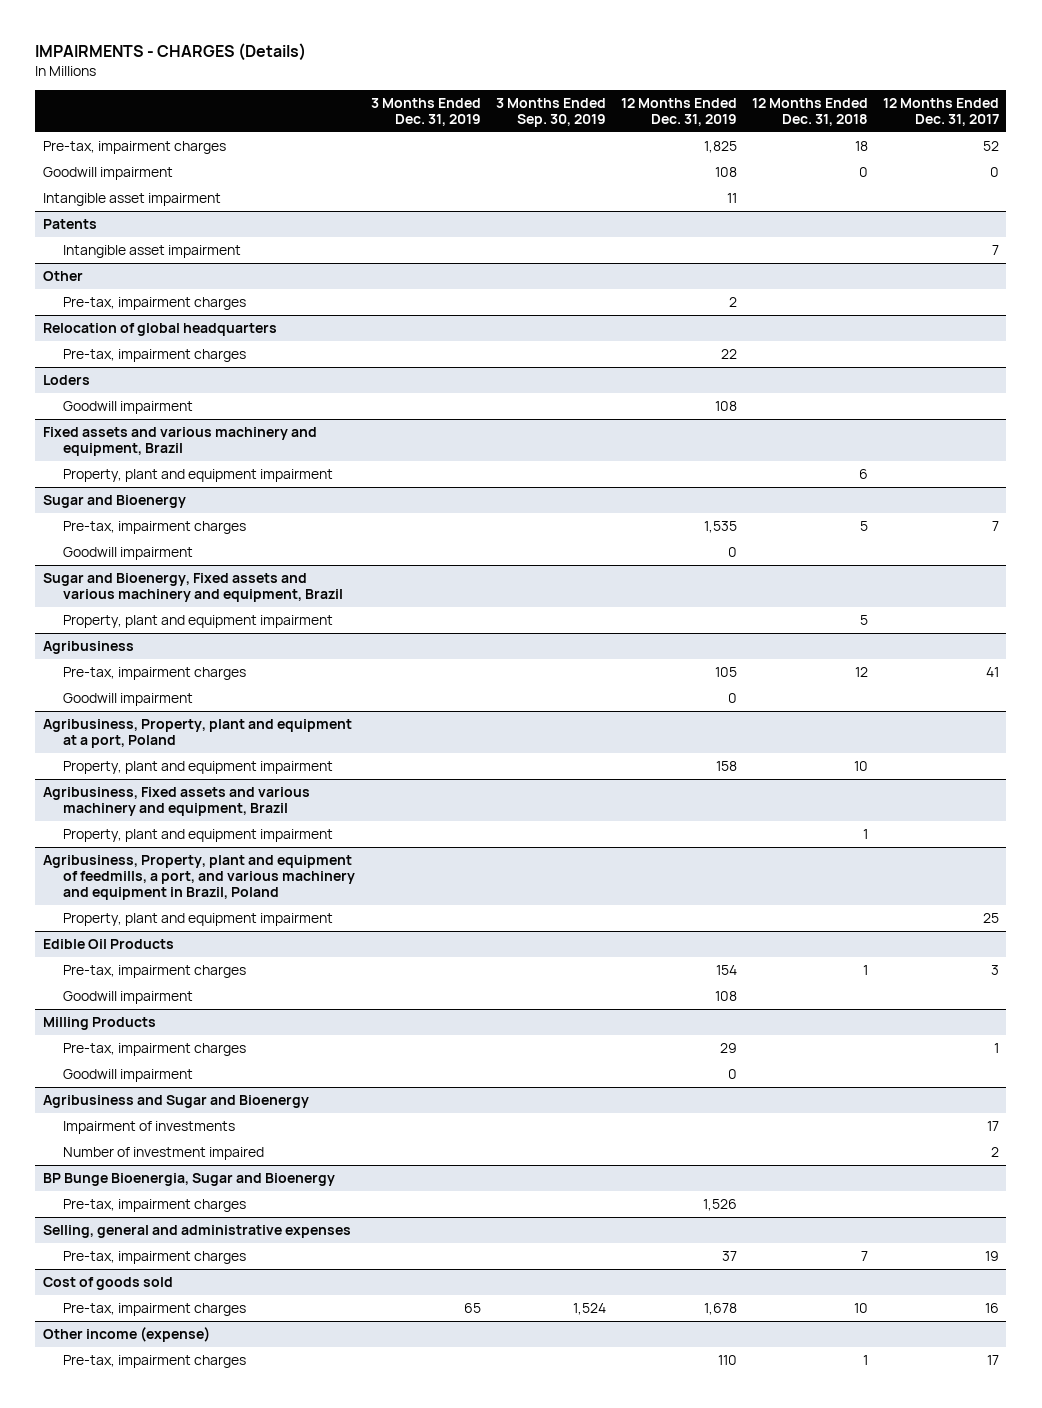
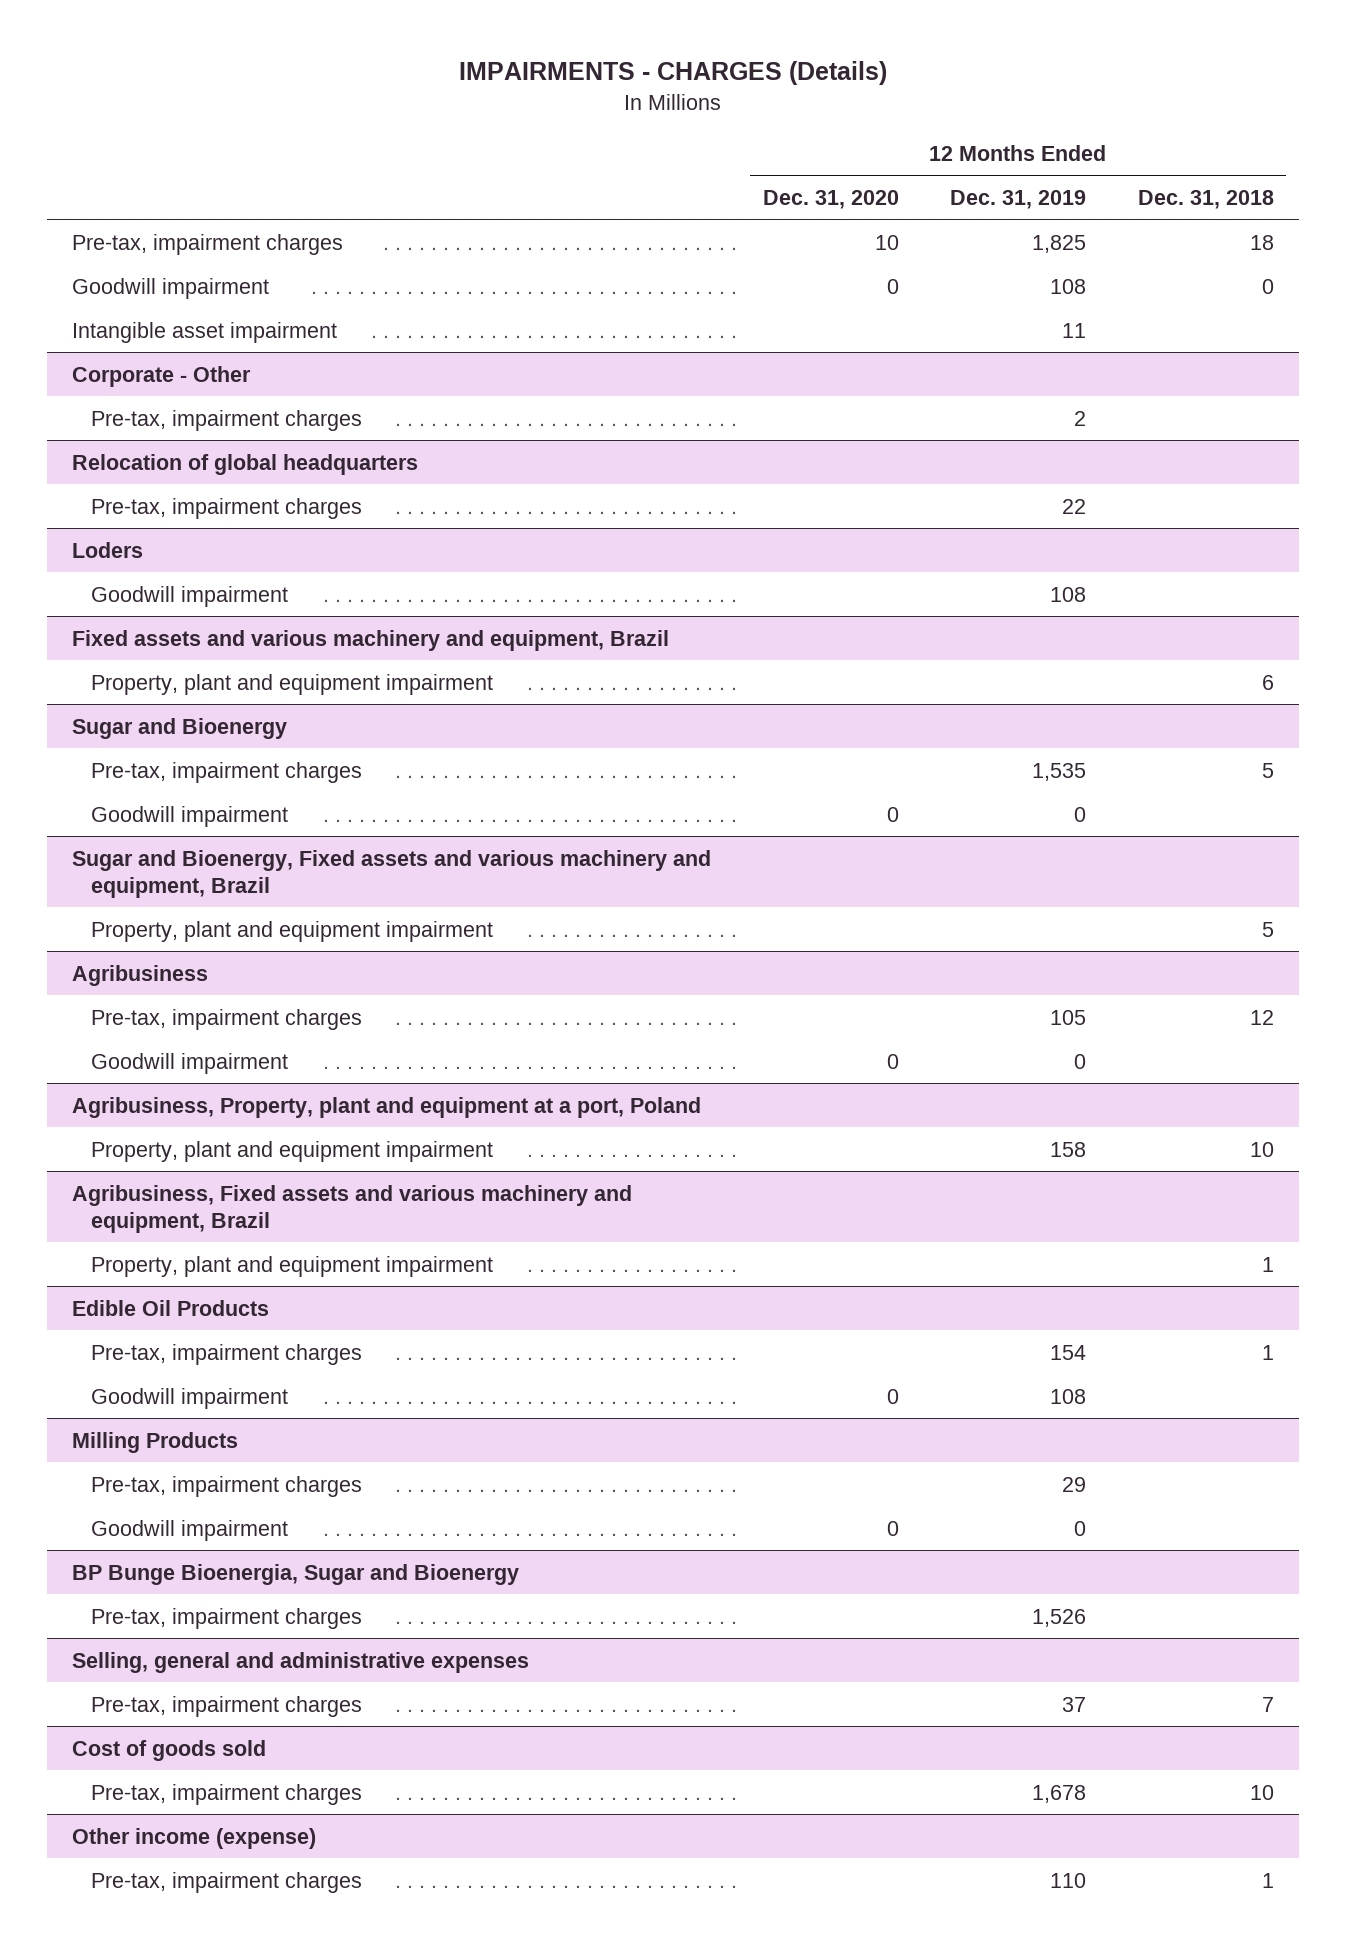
- | 3 Months Ended Dec. 31, 2019 | 3 Months Ended Sep. 30, 2019 | 12 Months Ended Dec. 31, 2019 | 12 Months Ended Dec. 31, 2018 | 12 Months Ended Dec. 31, 2017
+ | 12 Months Ended Dec. 31, 2020 | 12 Months Ended Dec. 31, 2019 | 12 Months Ended Dec. 31, 2018
- Patents
- Intangible asset impairment | | | | | 7
- Other
+ Corporate - Other
- Agribusiness, Property, plant and equipment of feedmills, a port, and various machinery and equipment in Brazil, Poland
- Property, plant and equipment impairment | | | | | 25
- Agribusiness and Sugar and Bioenergy
- Impairment of investments | | | | | 17
- Number of investment impaired | | | | | 2

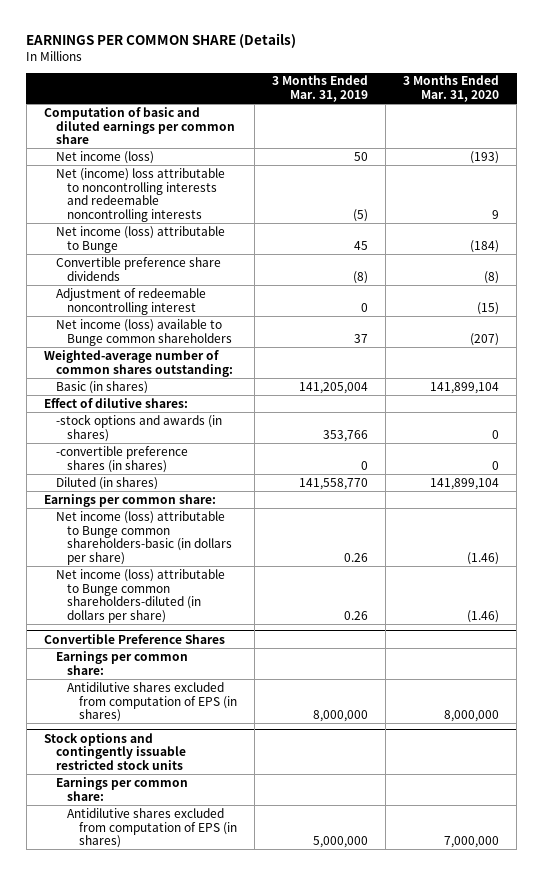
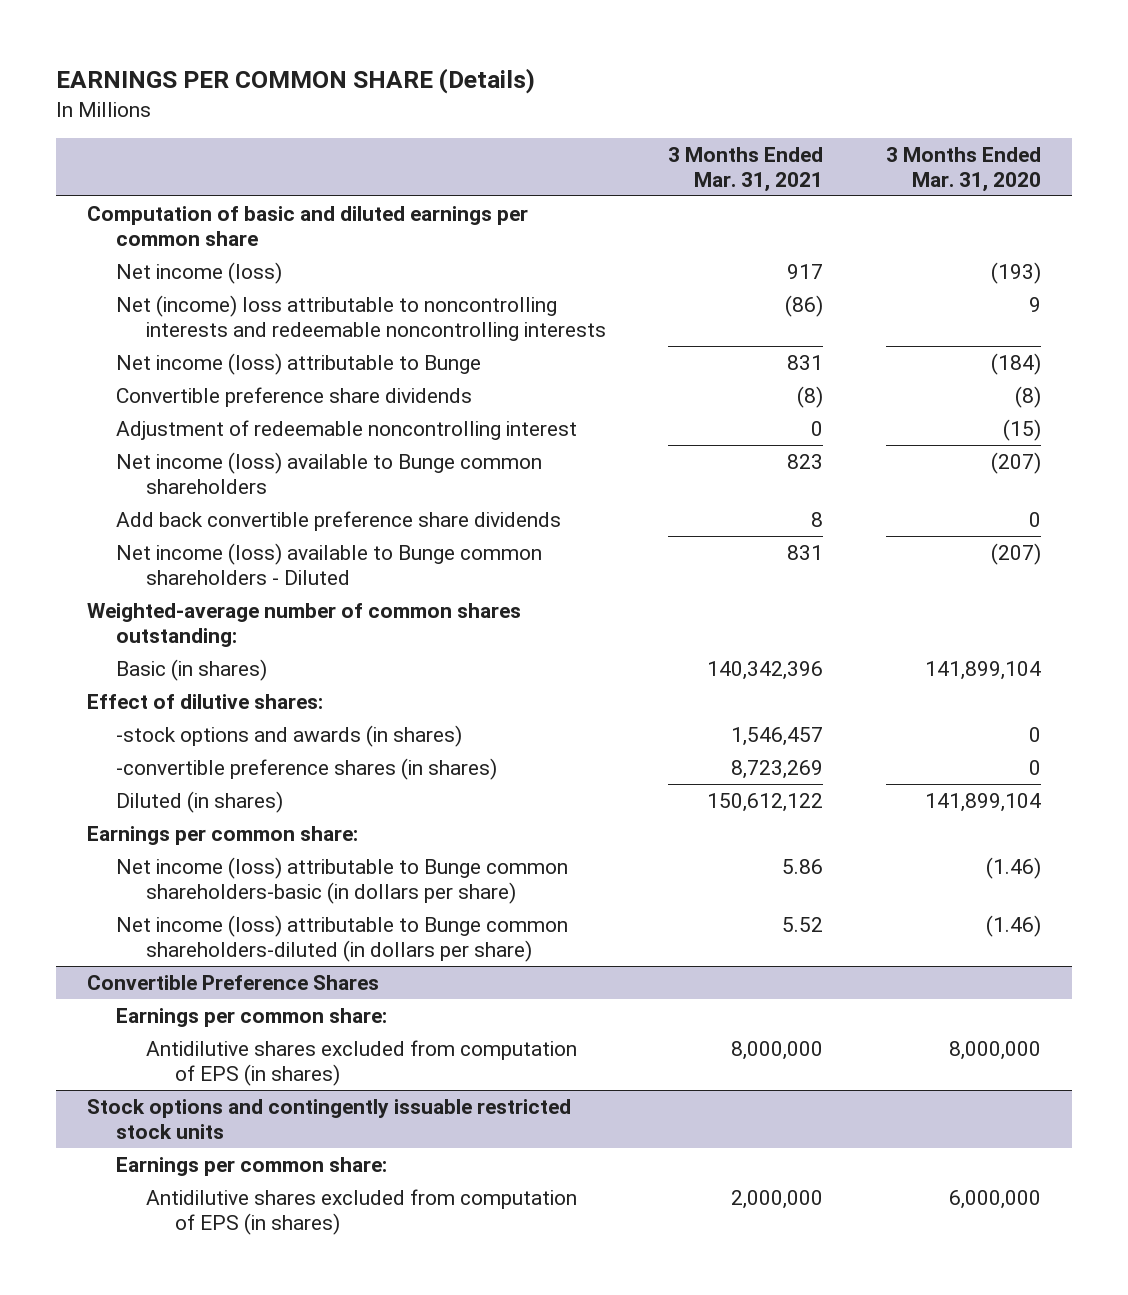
- | 3 Months Ended Mar. 31, 2019 | 3 Months Ended Mar. 31, 2020
+ | 3 Months Ended Mar. 31, 2021 | 3 Months Ended Mar. 31, 2020
+ Add back convertible preference share dividends | 8 | 0
+ Net income (loss) available to Bunge common shareholders - Diluted | 831 | (207)
@ Stock options and contingently issuable restricted stock units
- Antidilutive shares excluded from computation of EPS (in shares) | 5,000,000 | 7,000,000
+ Antidilutive shares excluded from computation of EPS (in shares) | 2,000,000 | 6,000,000

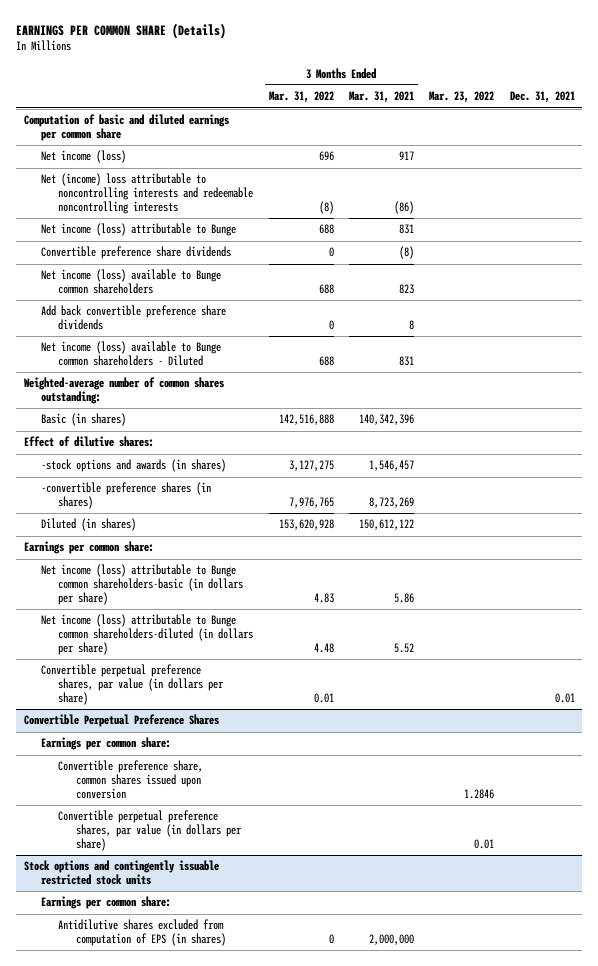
- | 3 Months Ended Mar. 31, 2021 | 3 Months Ended Mar. 31, 2020
+ | 3 Months Ended Mar. 31, 2022 | 3 Months Ended Mar. 31, 2021 | Mar. 23, 2022 | Dec. 31, 2021
- Adjustment of redeemable noncontrolling interest | 0 | (15)
- Convertible Preference Shares
+ Convertible perpetual preference shares, par value (in dollars per share) | 0.01 | | | 0.01
+ Convertible Perpetual Preference Shares
- Antidilutive shares excluded from computation of EPS (in shares) | 8,000,000 | 8,000,000
+ Convertible preference share, common shares issued upon conversion | | | 1.2846 |
+ Convertible perpetual preference shares, par value (in dollars per share) | | | 0.01 |

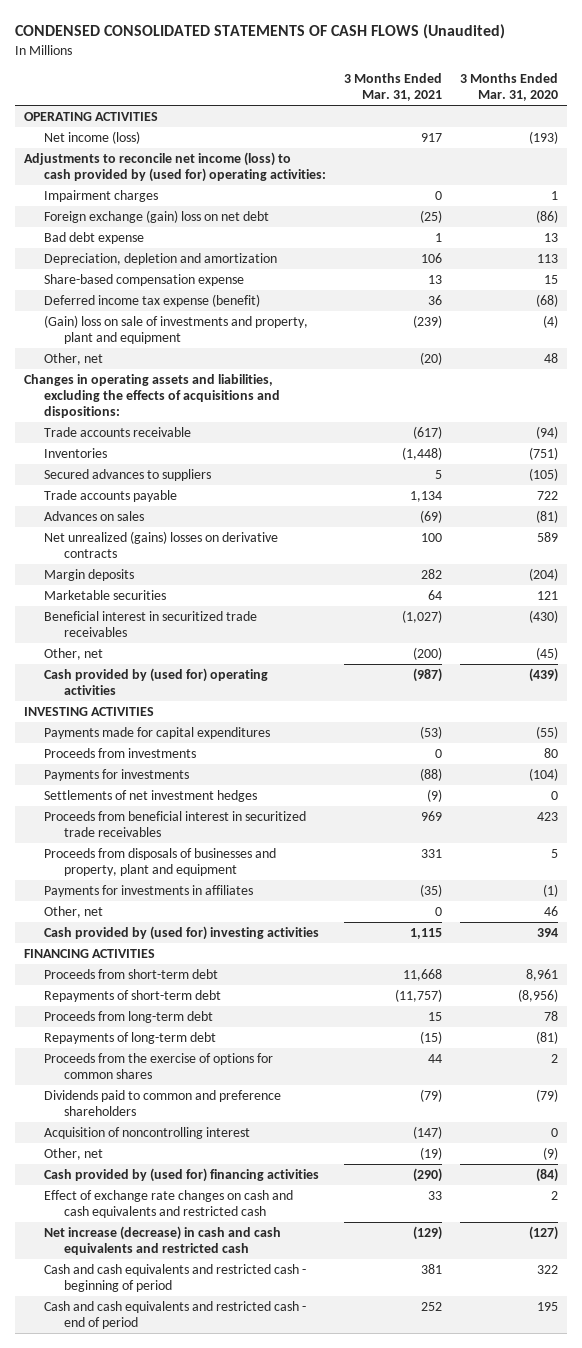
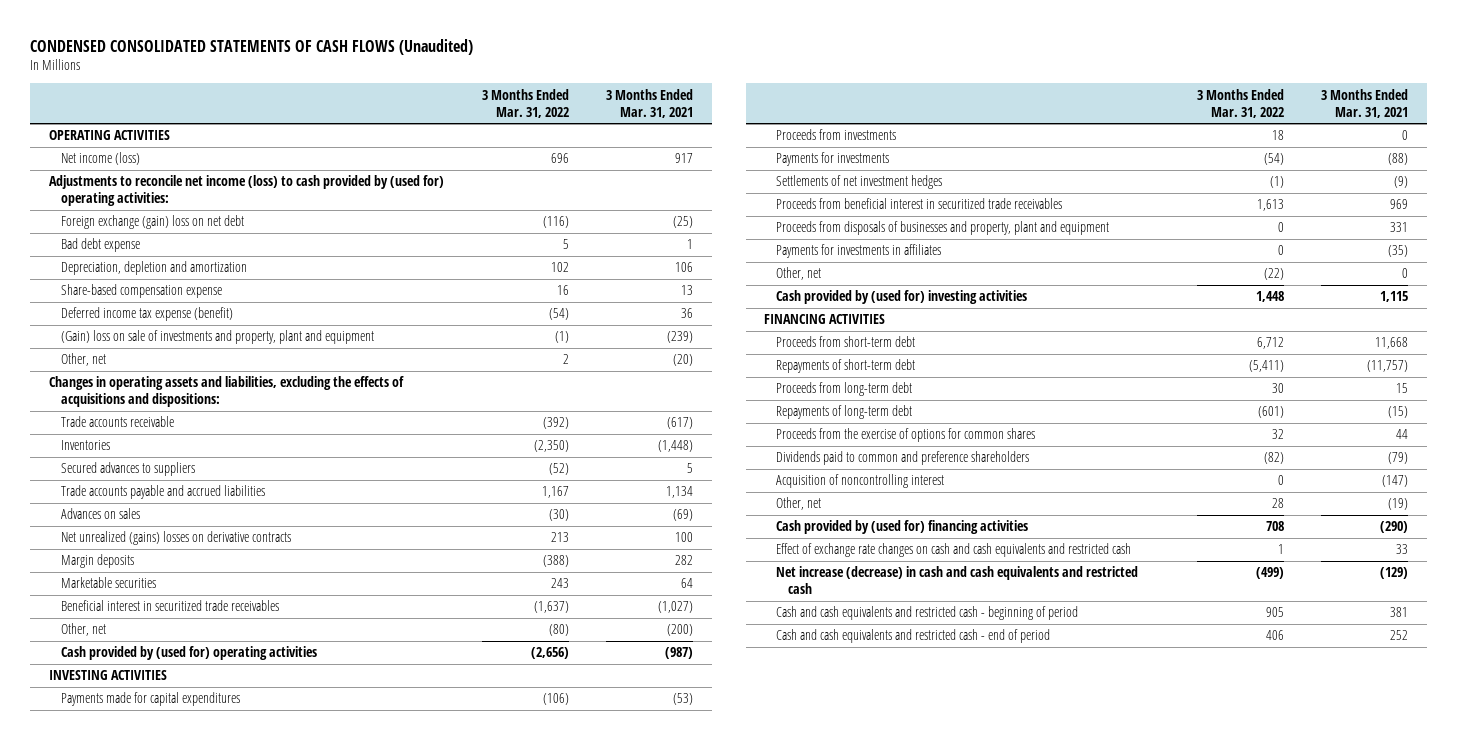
- | 3 Months Ended Mar. 31, 2021 | 3 Months Ended Mar. 31, 2020
+ | 3 Months Ended Mar. 31, 2022 | 3 Months Ended Mar. 31, 2021
- Impairment charges | 0 | 1
- Trade accounts payable | 1,134 | 722
+ Trade accounts payable and accrued liabilities | 1,167 | 1,134

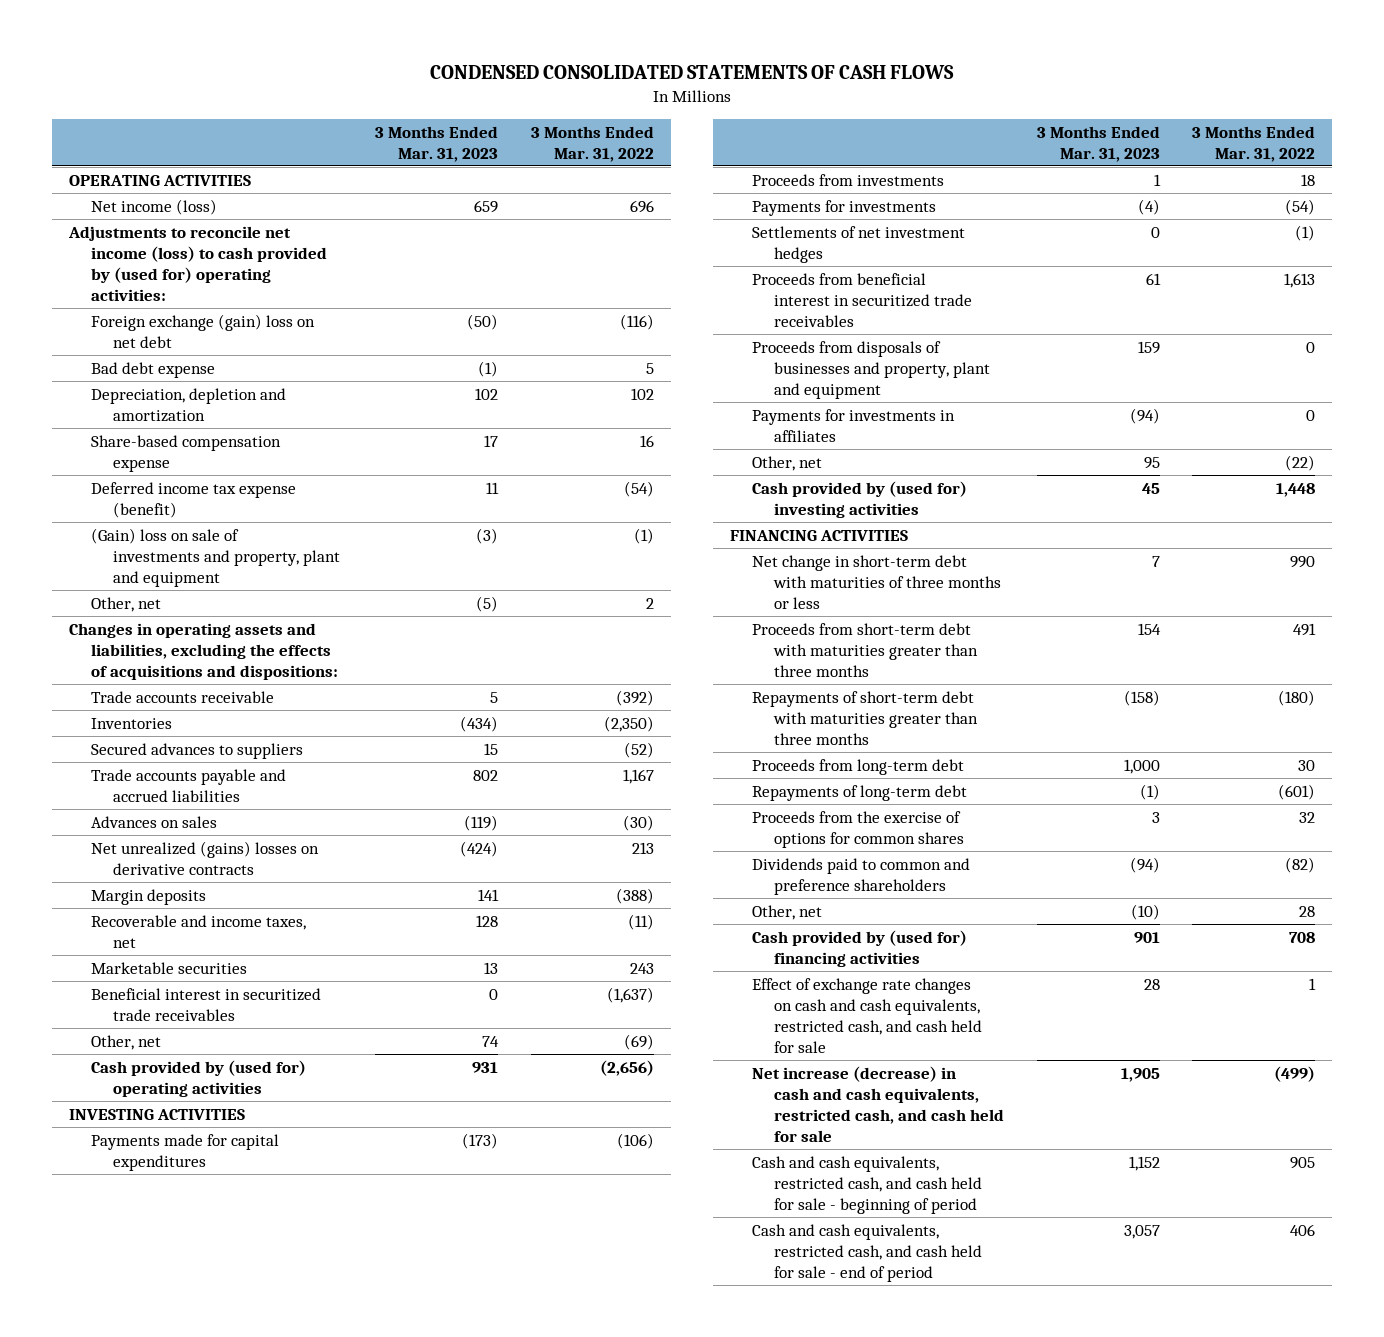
- CONDENSED CONSOLIDATED STATEMENTS OF CASH FLOWS (Unaudited)
+ CONDENSED CONSOLIDATED STATEMENTS OF CASH FLOWS
- | 3 Months Ended Mar. 31, 2022 | 3 Months Ended Mar. 31, 2021
+ | 3 Months Ended Mar. 31, 2023 | 3 Months Ended Mar. 31, 2022
+ Recoverable and income taxes, net | 128 | (11)
- Other, net | (80) | (200)
+ Other, net | 74 | (69)
- Proceeds from short-term debt | 6,712 | 11,668
- Repayments of short-term debt | (5,411) | (11,757)
+ Net change in short-term debt with maturities of three months or less | 7 | 990
+ Proceeds from short-term debt with maturities greater than three months | 154 | 491
+ Repayments of short-term debt with maturities greater than three months | (158) | (180)
- Acquisition of noncontrolling interest | 0 | (147)
- Effect of exchange rate changes on cash and cash equivalents and restricted cash | 1 | 33
- Net increase (decrease) in cash and cash equivalents and restricted cash | (499) | (129)
- Cash and cash equivalents and restricted cash - beginning of period | 905 | 381
- Cash and cash equivalents and restricted cash - end of period | 406 | 252
+ Effect of exchange rate changes on cash and cash equivalents, restricted cash, and cash held for sale | 28 | 1
+ Net increase (decrease) in cash and cash equivalents, restricted cash, and cash held for sale | 1,905 | (499)
+ Cash and cash equivalents, restricted cash, and cash held for sale - beginning of period | 1,152 | 905
+ Cash and cash equivalents, restricted cash, and cash held for sale - end of period | 3,057 | 406

